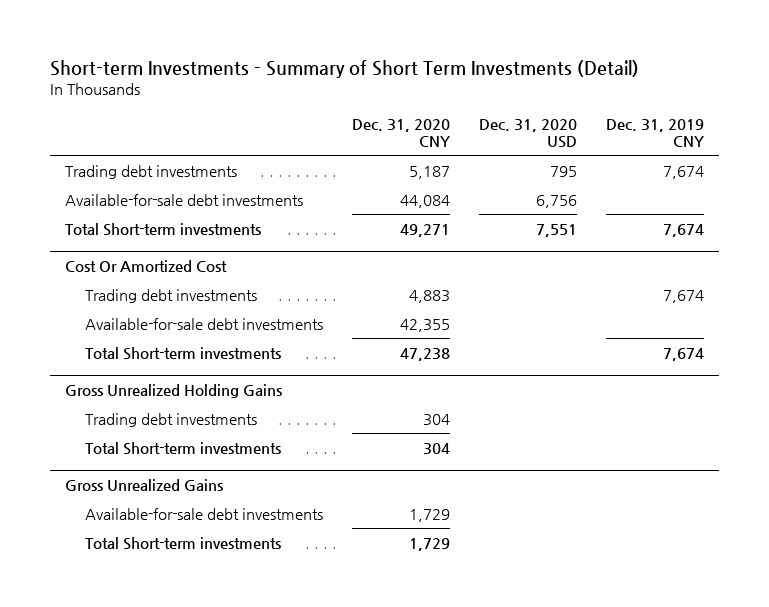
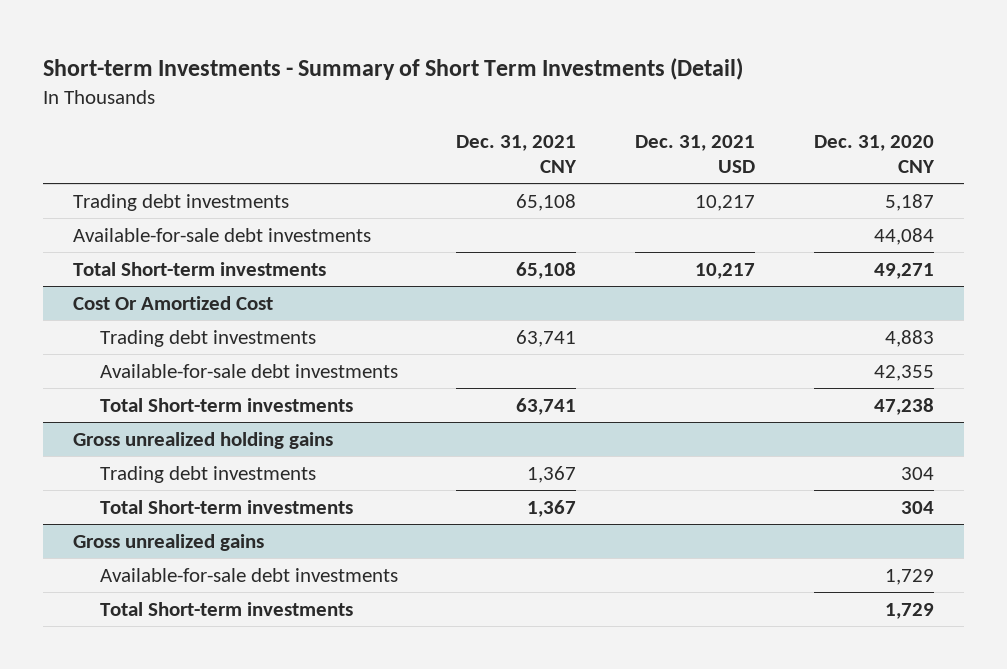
- | Dec. 31, 2020 CNY | Dec. 31, 2020 USD | Dec. 31, 2019 CNY
+ | Dec. 31, 2021 CNY | Dec. 31, 2021 USD | Dec. 31, 2020 CNY
- Gross Unrealized Holding Gains
+ Gross unrealized holding gains
- Gross Unrealized Gains
+ Gross unrealized gains

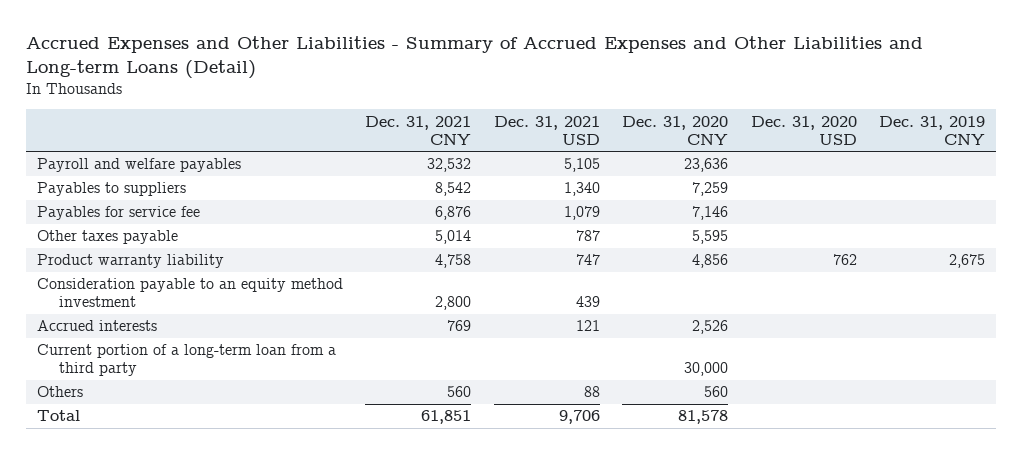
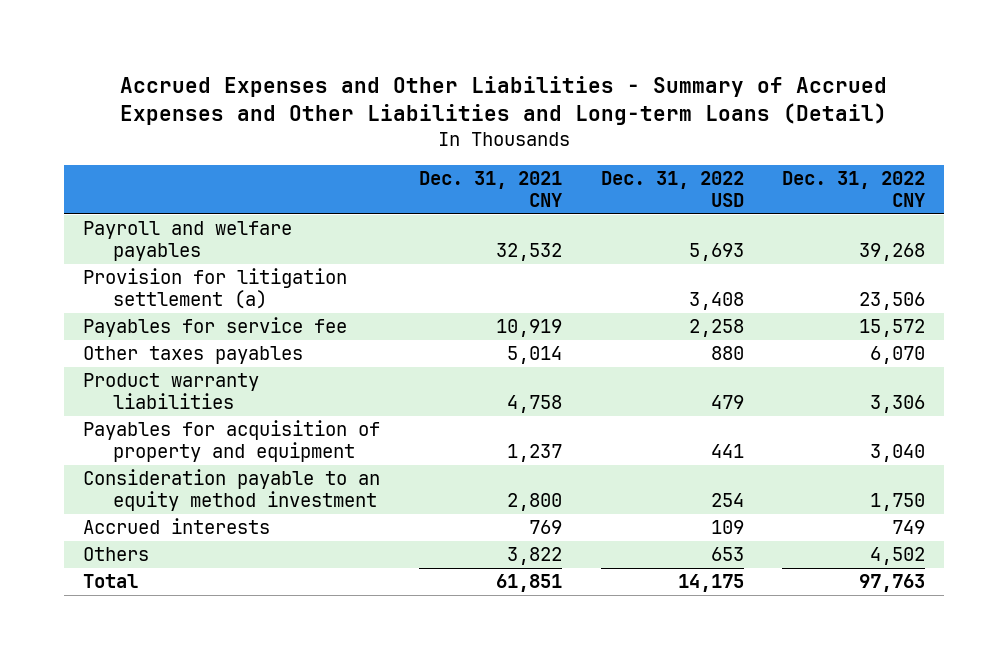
- | Dec. 31, 2021 CNY | Dec. 31, 2021 USD | Dec. 31, 2020 CNY | Dec. 31, 2020 USD | Dec. 31, 2019 CNY
+ | Dec. 31, 2021 CNY | Dec. 31, 2022 USD | Dec. 31, 2022 CNY
- Payables to suppliers | 8,542 | 1,340 | 7,259 | |
- Payables for service fee | 6,876 | 1,079 | 7,146 | |
- Other taxes payable | 5,014 | 787 | 5,595 | |
- Product warranty liability | 4,758 | 747 | 4,856 | 762 | 2,675
+ Provision for litigation settlement (a) | | 3,408 | 23,506
+ Payables for service fee | 10,919 | 2,258 | 15,572
+ Other taxes payables | 5,014 | 880 | 6,070
+ Product warranty liabilities | 4,758 | 479 | 3,306
+ Payables for acquisition of property and equipment | 1,237 | 441 | 3,040
- Current portion of a long-term loan from a third party | | | 30,000 | |
- Others | 560 | 88 | 560 | |
+ Others | 3,822 | 653 | 4,502

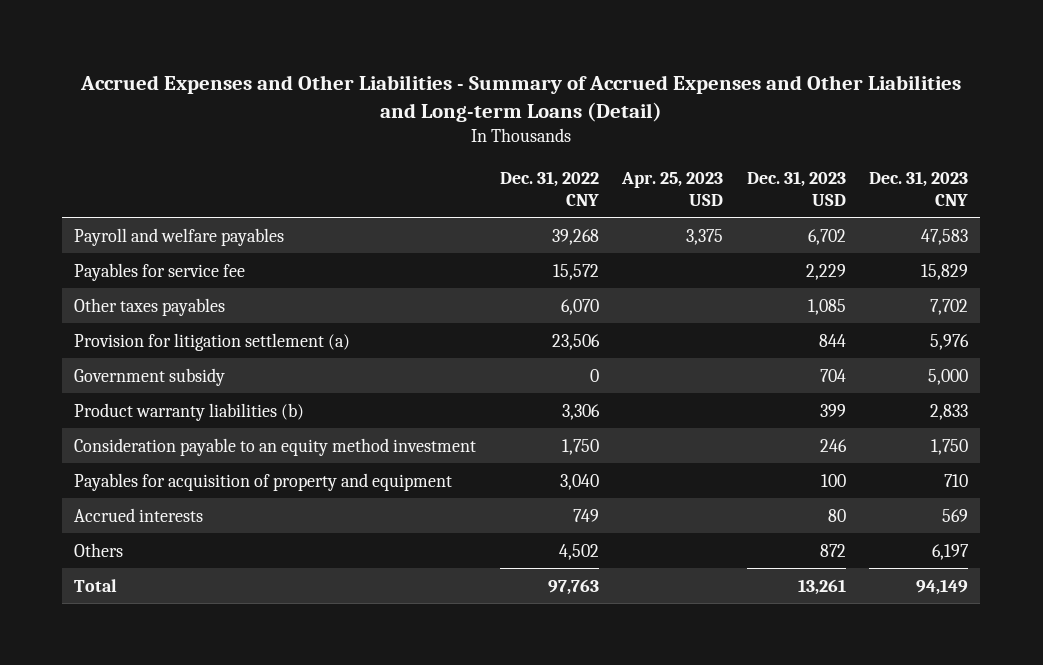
- | Dec. 31, 2021 CNY | Dec. 31, 2022 USD | Dec. 31, 2022 CNY
+ | Dec. 31, 2022 CNY | Apr. 25, 2023 USD | Dec. 31, 2023 USD | Dec. 31, 2023 CNY
- Product warranty liabilities | 4,758 | 479 | 3,306
moved down: Provision for litigation settlement (a) | 23,506 | | 844 | 5,976
+ Government subsidy | 0 | | 704 | 5,000
+ Product warranty liabilities (b) | 3,306 | | 399 | 2,833
moved down: Payables for acquisition of property and equipment | 3,040 | | 100 | 710

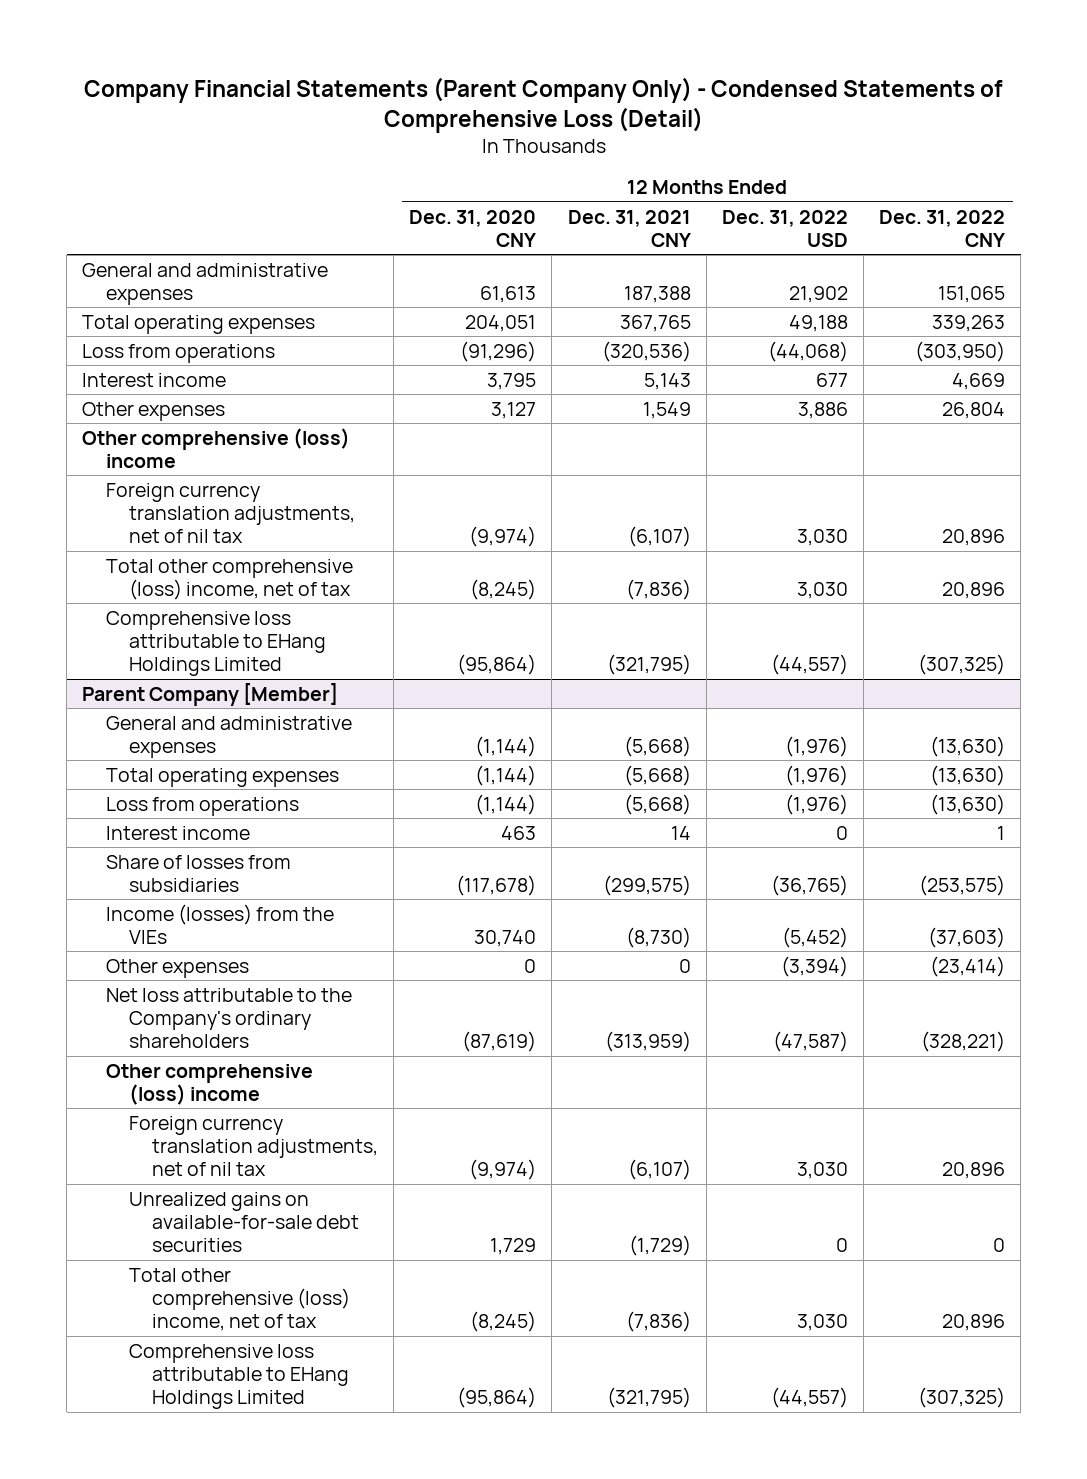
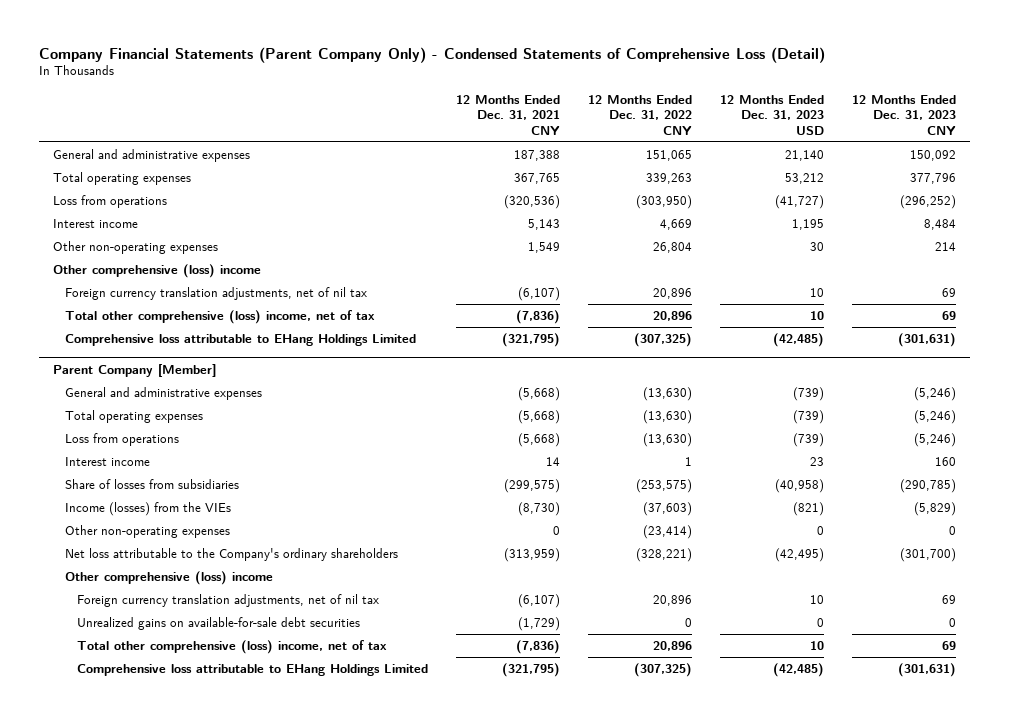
- | 12 Months Ended Dec. 31, 2020 CNY | 12 Months Ended Dec. 31, 2021 CNY | 12 Months Ended Dec. 31, 2022 USD | 12 Months Ended Dec. 31, 2022 CNY
+ | 12 Months Ended Dec. 31, 2021 CNY | 12 Months Ended Dec. 31, 2022 CNY | 12 Months Ended Dec. 31, 2023 USD | 12 Months Ended Dec. 31, 2023 CNY
- Other expenses | 3,127 | 1,549 | 3,886 | 26,804
+ Other non-operating expenses | 1,549 | 26,804 | 30 | 214
@ Parent Company [Member]
- Other expenses | 0 | 0 | (3,394) | (23,414)
+ Other non-operating expenses | 0 | (23,414) | 0 | 0

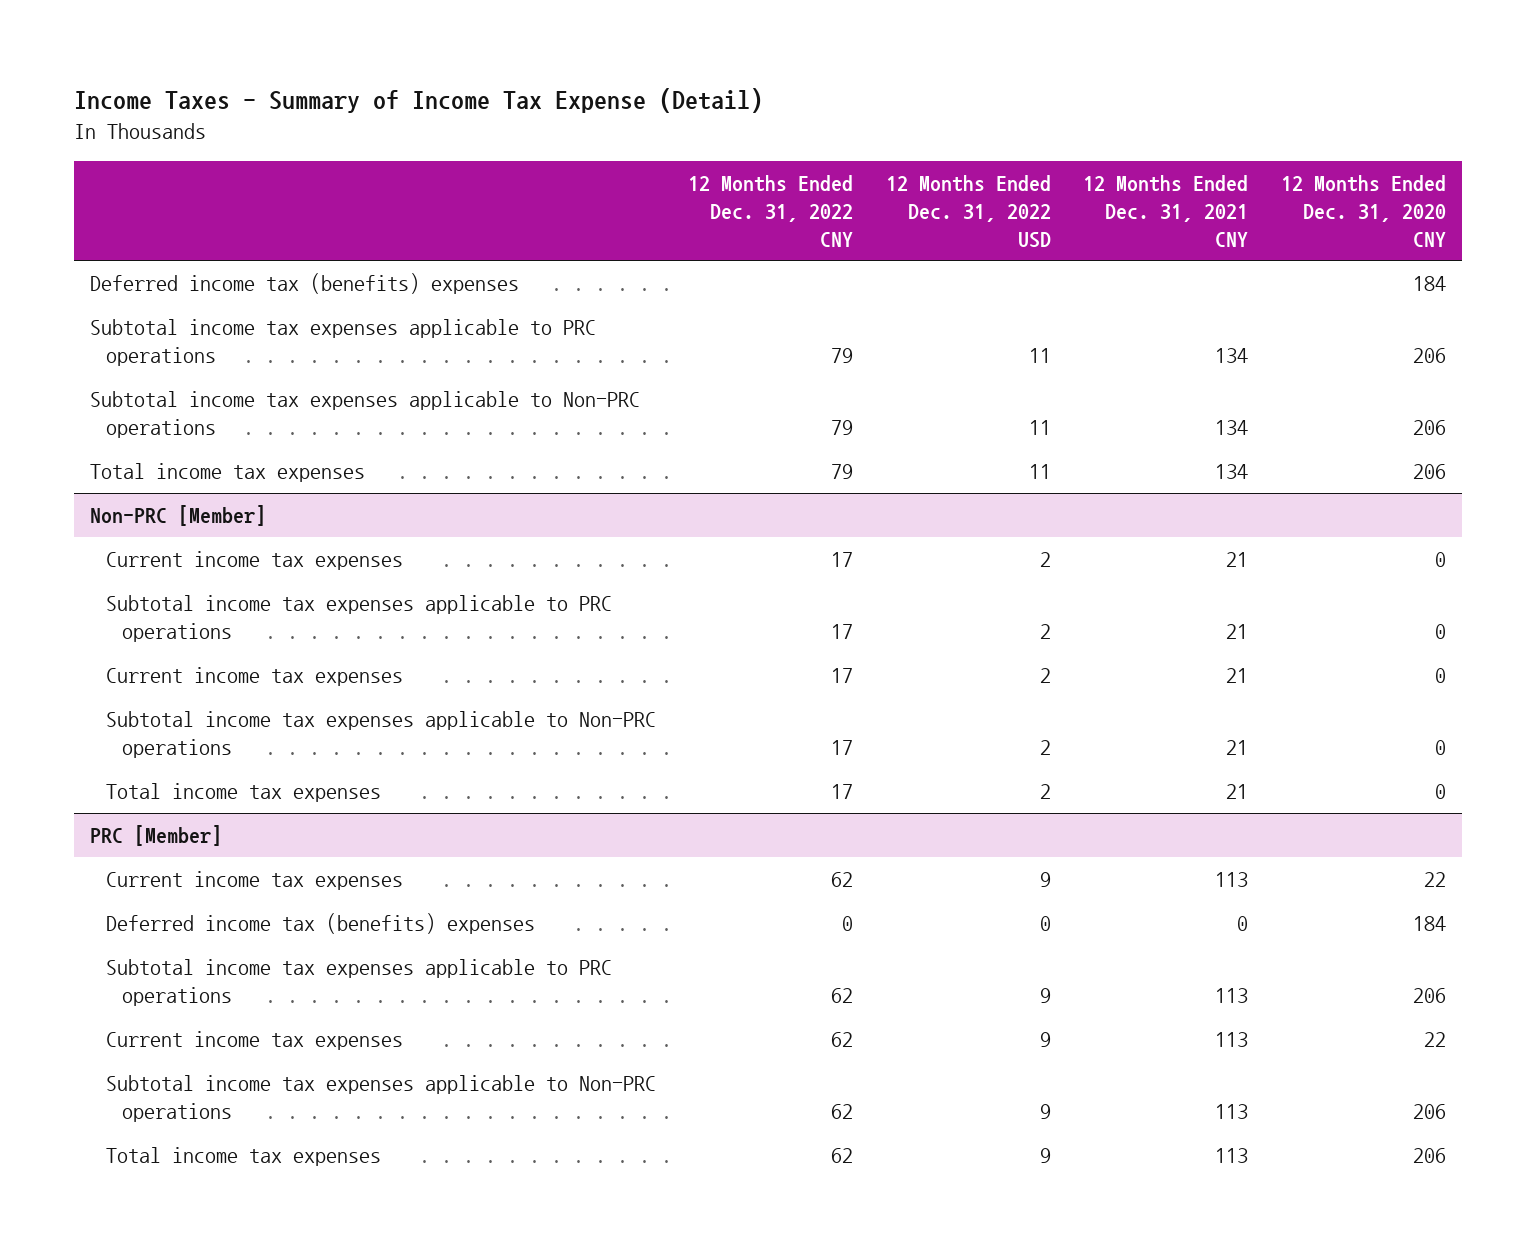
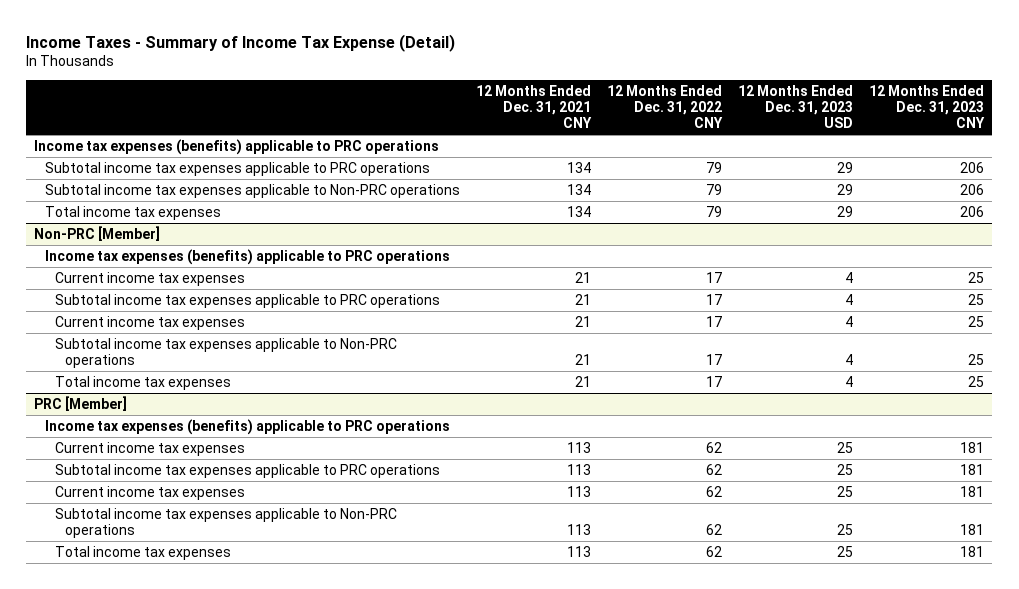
- | 12 Months Ended Dec. 31, 2022 CNY | 12 Months Ended Dec. 31, 2022 USD | 12 Months Ended Dec. 31, 2021 CNY | 12 Months Ended Dec. 31, 2020 CNY
+ | 12 Months Ended Dec. 31, 2021 CNY | 12 Months Ended Dec. 31, 2022 CNY | 12 Months Ended Dec. 31, 2023 USD | 12 Months Ended Dec. 31, 2023 CNY
- Deferred income tax (benefits) expenses | | | | 184
+ Income tax expenses (benefits) applicable to PRC operations
@ Non-PRC [Member]
+ Income tax expenses (benefits) applicable to PRC operations
@ PRC [Member]
+ Income tax expenses (benefits) applicable to PRC operations
- Deferred income tax (benefits) expenses | 0 | 0 | 0 | 184

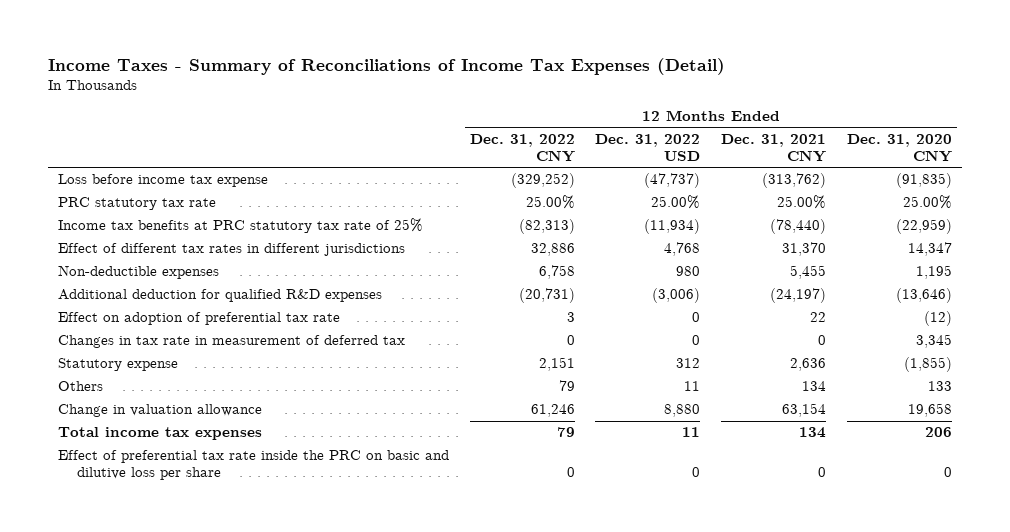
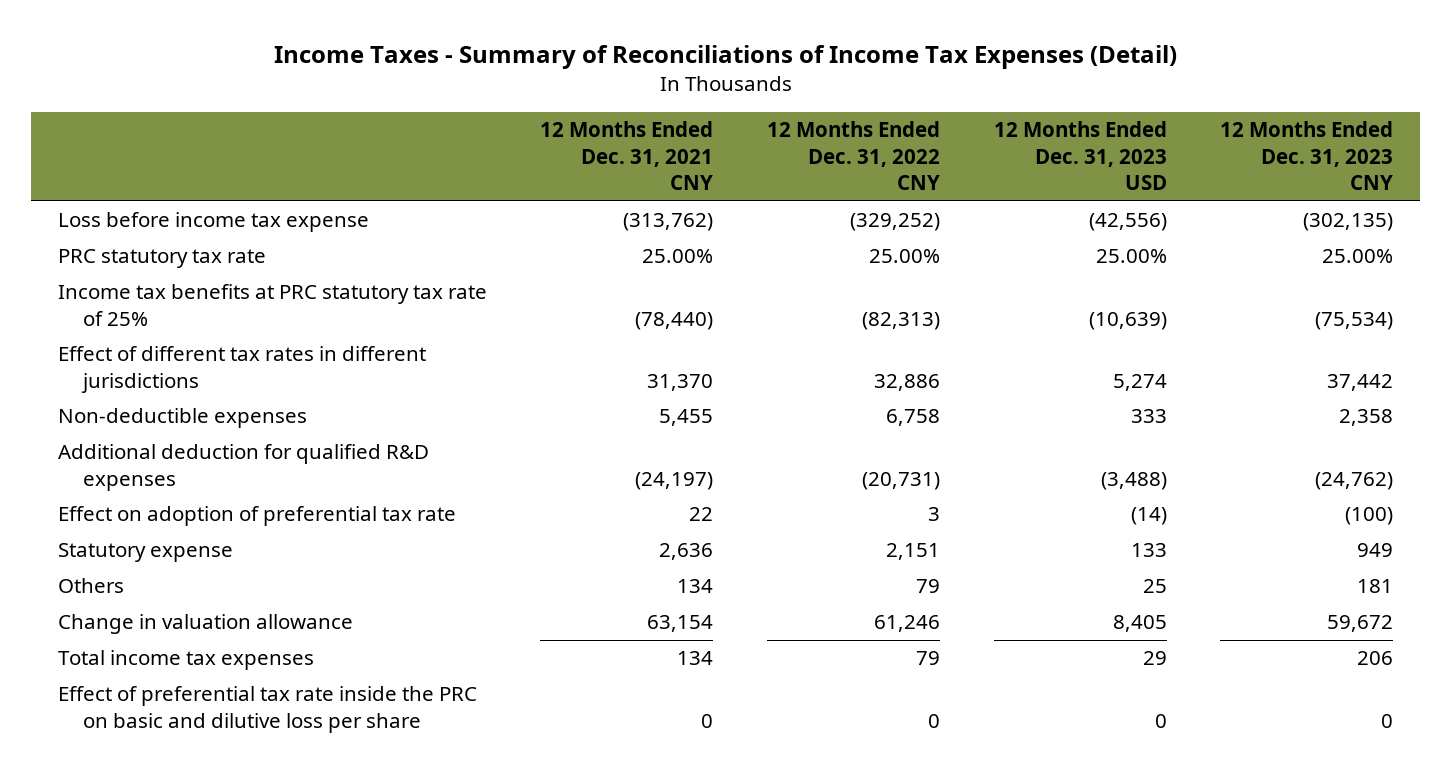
- | 12 Months Ended Dec. 31, 2022 CNY | 12 Months Ended Dec. 31, 2022 USD | 12 Months Ended Dec. 31, 2021 CNY | 12 Months Ended Dec. 31, 2020 CNY
+ | 12 Months Ended Dec. 31, 2021 CNY | 12 Months Ended Dec. 31, 2022 CNY | 12 Months Ended Dec. 31, 2023 USD | 12 Months Ended Dec. 31, 2023 CNY
- Changes in tax rate in measurement of deferred tax | 0 | 0 | 0 | 3,345

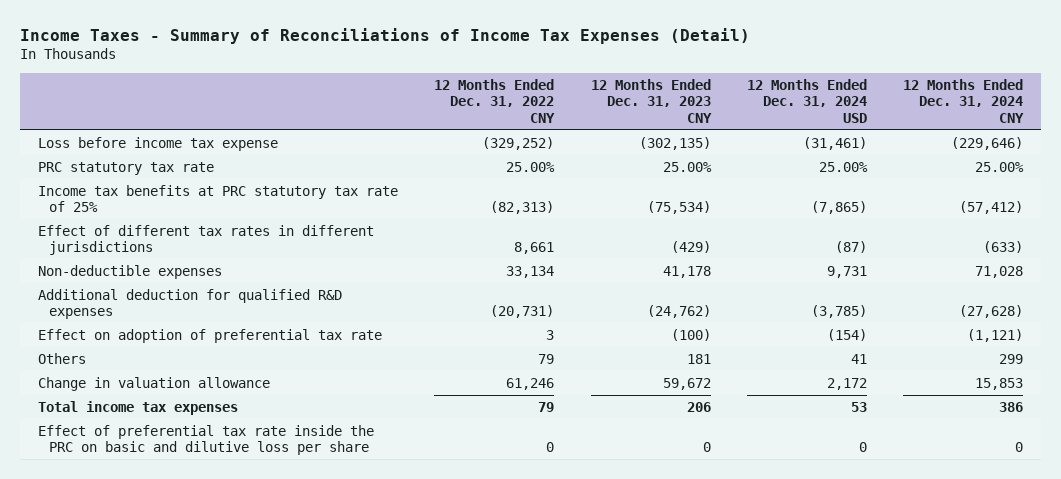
- | 12 Months Ended Dec. 31, 2021 CNY | 12 Months Ended Dec. 31, 2022 CNY | 12 Months Ended Dec. 31, 2023 USD | 12 Months Ended Dec. 31, 2023 CNY
+ | 12 Months Ended Dec. 31, 2022 CNY | 12 Months Ended Dec. 31, 2023 CNY | 12 Months Ended Dec. 31, 2024 USD | 12 Months Ended Dec. 31, 2024 CNY
- Effect of different tax rates in different jurisdictions | 31,370 | 32,886 | 5,274 | 37,442
- Non-deductible expenses | 5,455 | 6,758 | 333 | 2,358
+ Effect of different tax rates in different jurisdictions | 8,661 | (429) | (87) | (633)
+ Non-deductible expenses | 33,134 | 41,178 | 9,731 | 71,028
- Statutory expense | 2,636 | 2,151 | 133 | 949

